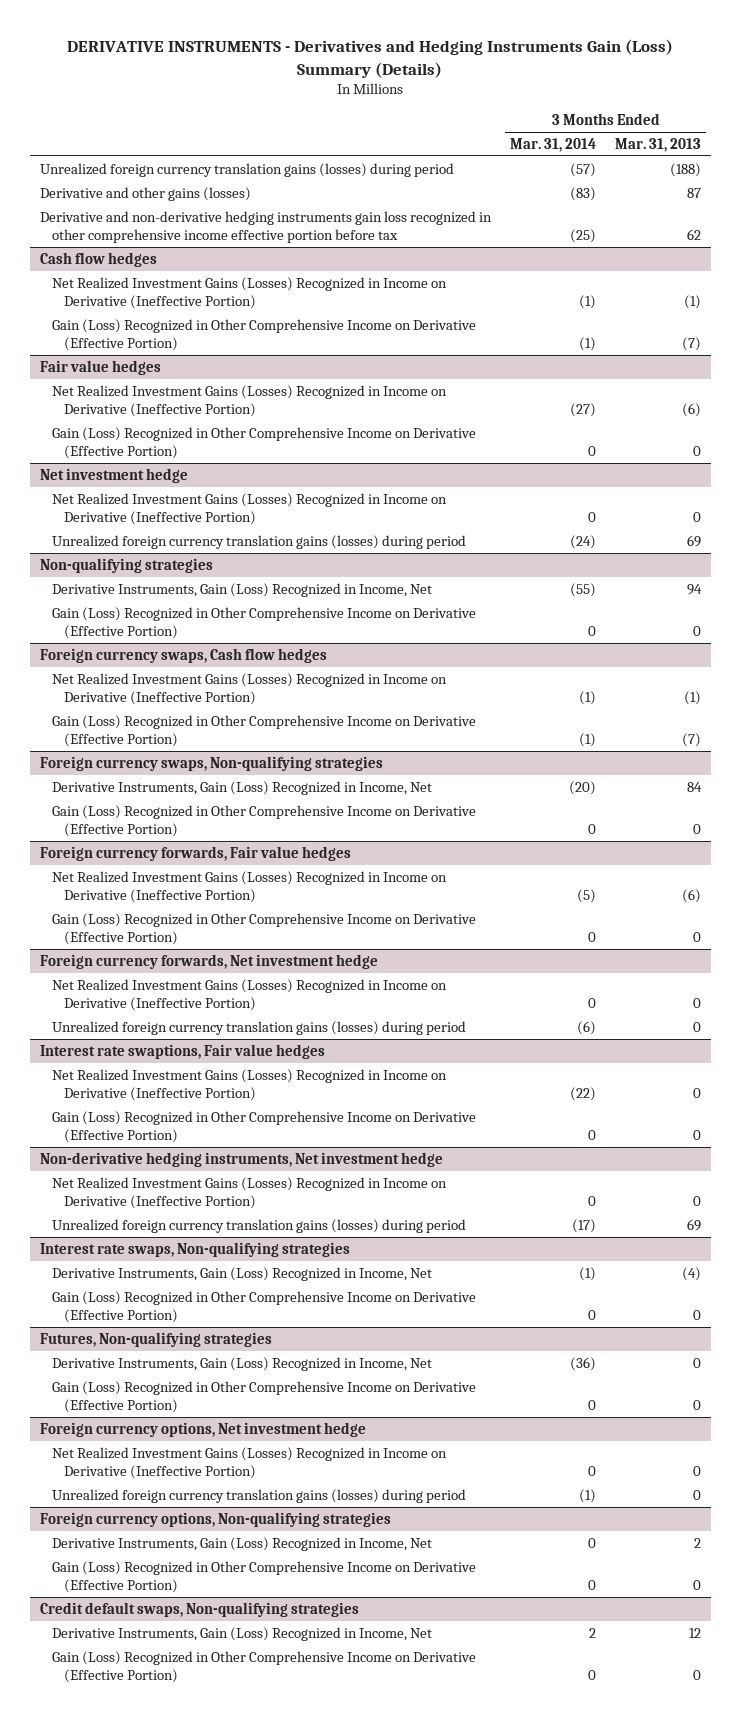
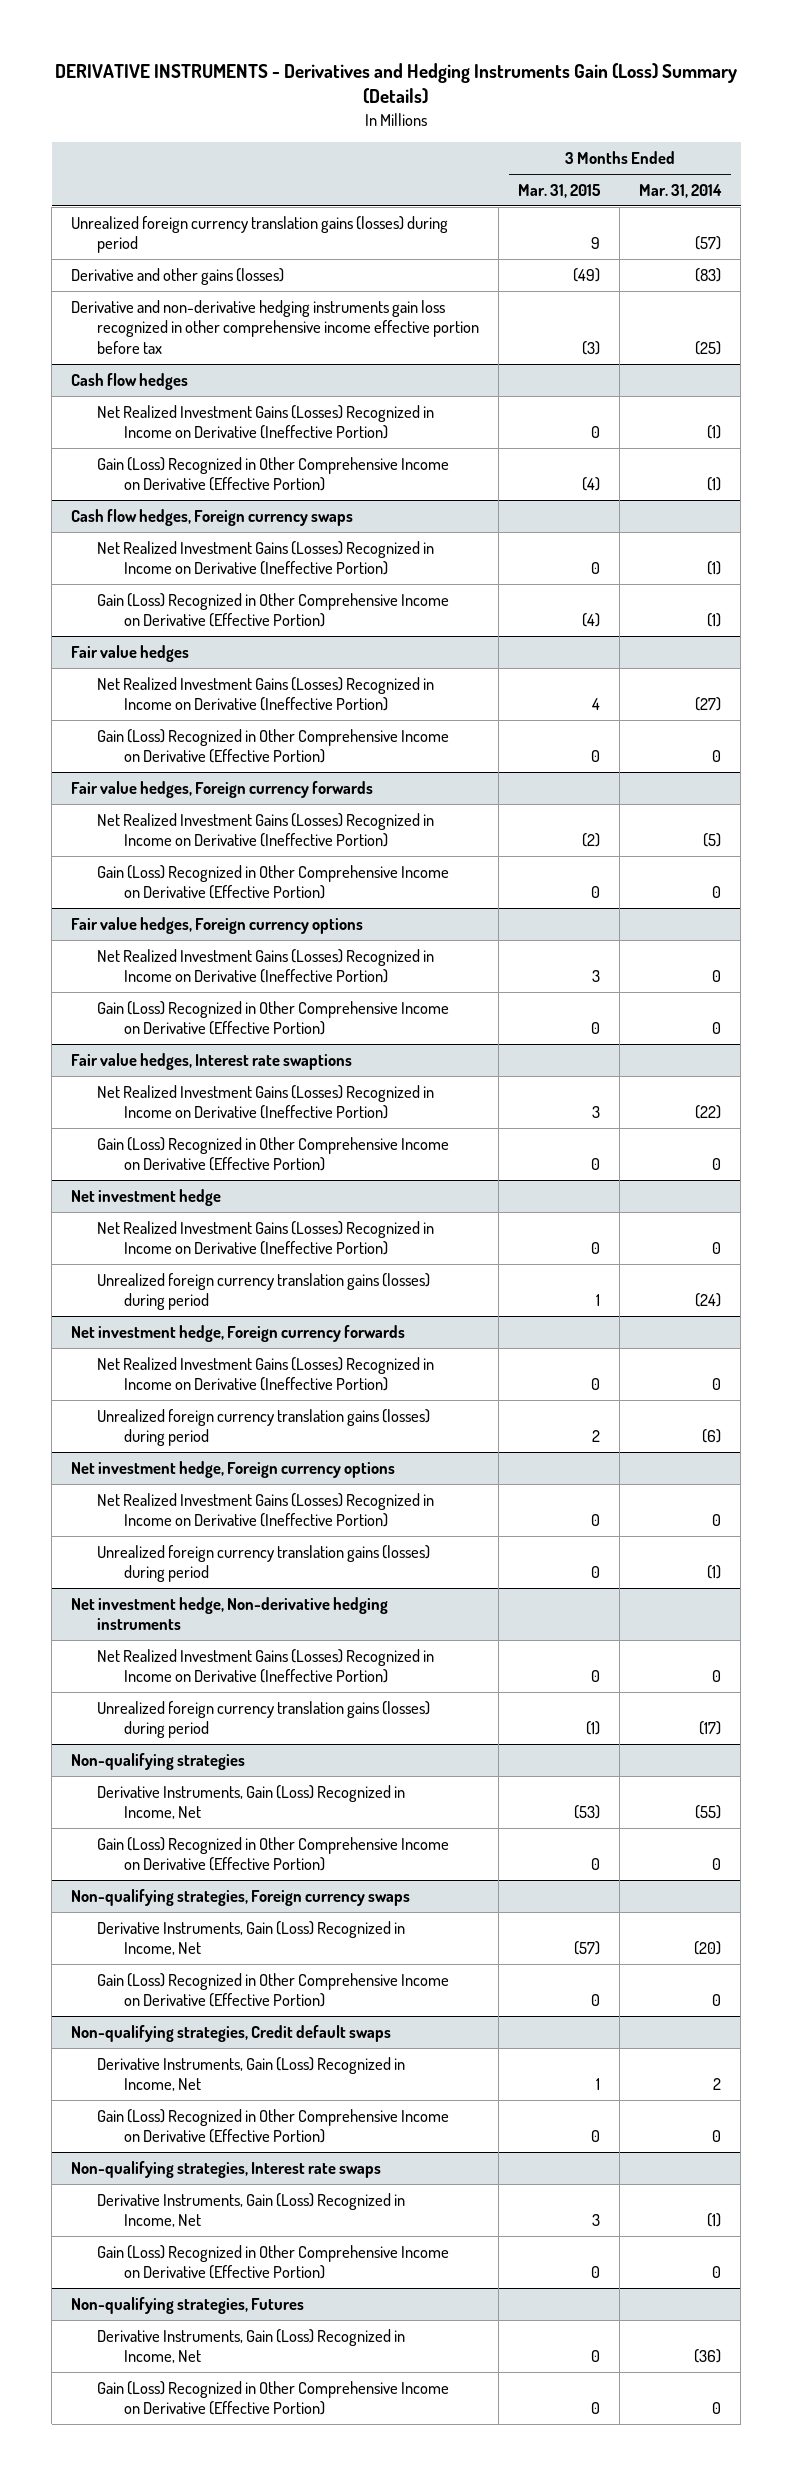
- | 3 Months Ended Mar. 31, 2014 | 3 Months Ended Mar. 31, 2013
+ | 3 Months Ended Mar. 31, 2015 | 3 Months Ended Mar. 31, 2014
+ Cash flow hedges, Foreign currency swaps
+ Net Realized Investment Gains (Losses) Recognized in Income on Derivative (Ineffective Portion) | 0 | (1)
+ Gain (Loss) Recognized in Other Comprehensive Income on Derivative (Effective Portion) | (4) | (1)
+ Fair value hedges, Foreign currency forwards
+ Net Realized Investment Gains (Losses) Recognized in Income on Derivative (Ineffective Portion) | (2) | (5)
+ Gain (Loss) Recognized in Other Comprehensive Income on Derivative (Effective Portion) | 0 | 0
+ Fair value hedges, Foreign currency options
+ Net Realized Investment Gains (Losses) Recognized in Income on Derivative (Ineffective Portion) | 3 | 0
+ Gain (Loss) Recognized in Other Comprehensive Income on Derivative (Effective Portion) | 0 | 0
+ Fair value hedges, Interest rate swaptions
+ Net Realized Investment Gains (Losses) Recognized in Income on Derivative (Ineffective Portion) | 3 | (22)
+ Gain (Loss) Recognized in Other Comprehensive Income on Derivative (Effective Portion) | 0 | 0
+ Net investment hedge, Foreign currency forwards
+ Net Realized Investment Gains (Losses) Recognized in Income on Derivative (Ineffective Portion) | 0 | 0
+ Unrealized foreign currency translation gains (losses) during period | 2 | (6)
+ Net investment hedge, Foreign currency options
+ Net Realized Investment Gains (Losses) Recognized in Income on Derivative (Ineffective Portion) | 0 | 0
+ Unrealized foreign currency translation gains (losses) during period | 0 | (1)
+ Net investment hedge, Non-derivative hedging instruments
+ Net Realized Investment Gains (Losses) Recognized in Income on Derivative (Ineffective Portion) | 0 | 0
+ Unrealized foreign currency translation gains (losses) during period | (1) | (17)
- Foreign currency swaps, Cash flow hedges
- Net Realized Investment Gains (Losses) Recognized in Income on Derivative (Ineffective Portion) | (1) | (1)
- Gain (Loss) Recognized in Other Comprehensive Income on Derivative (Effective Portion) | (1) | (7)
- Foreign currency swaps, Non-qualifying strategies
+ Non-qualifying strategies, Foreign currency swaps
- Foreign currency forwards, Fair value hedges
- Net Realized Investment Gains (Losses) Recognized in Income on Derivative (Ineffective Portion) | (5) | (6)
- Gain (Loss) Recognized in Other Comprehensive Income on Derivative (Effective Portion) | 0 | 0
- Foreign currency forwards, Net investment hedge
- Net Realized Investment Gains (Losses) Recognized in Income on Derivative (Ineffective Portion) | 0 | 0
- Unrealized foreign currency translation gains (losses) during period | (6) | 0
- Interest rate swaptions, Fair value hedges
- Net Realized Investment Gains (Losses) Recognized in Income on Derivative (Ineffective Portion) | (22) | 0
+ Non-qualifying strategies, Credit default swaps
+ Derivative Instruments, Gain (Loss) Recognized in Income, Net | 1 | 2
- Non-derivative hedging instruments, Net investment hedge
- Net Realized Investment Gains (Losses) Recognized in Income on Derivative (Ineffective Portion) | 0 | 0
- Unrealized foreign currency translation gains (losses) during period | (17) | 69
- Interest rate swaps, Non-qualifying strategies
+ Non-qualifying strategies, Interest rate swaps
- Futures, Non-qualifying strategies
+ Non-qualifying strategies, Futures
- Foreign currency options, Net investment hedge
- Net Realized Investment Gains (Losses) Recognized in Income on Derivative (Ineffective Portion) | 0 | 0
- Unrealized foreign currency translation gains (losses) during period | (1) | 0
- Foreign currency options, Non-qualifying strategies
- Derivative Instruments, Gain (Loss) Recognized in Income, Net | 0 | 2
- Gain (Loss) Recognized in Other Comprehensive Income on Derivative (Effective Portion) | 0 | 0
- Credit default swaps, Non-qualifying strategies
- Derivative Instruments, Gain (Loss) Recognized in Income, Net | 2 | 12
- Gain (Loss) Recognized in Other Comprehensive Income on Derivative (Effective Portion) | 0 | 0

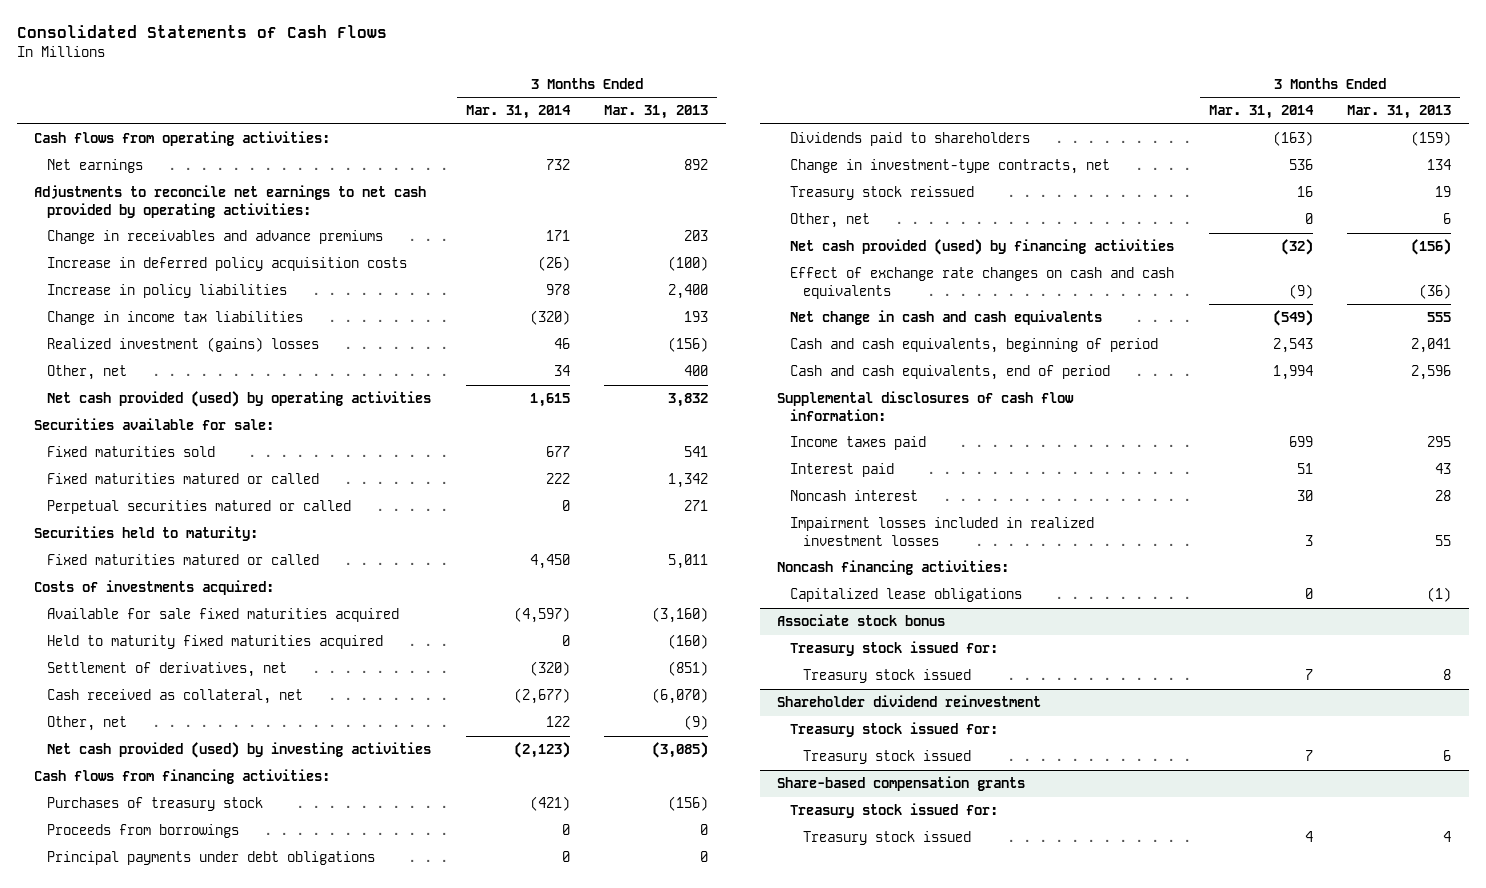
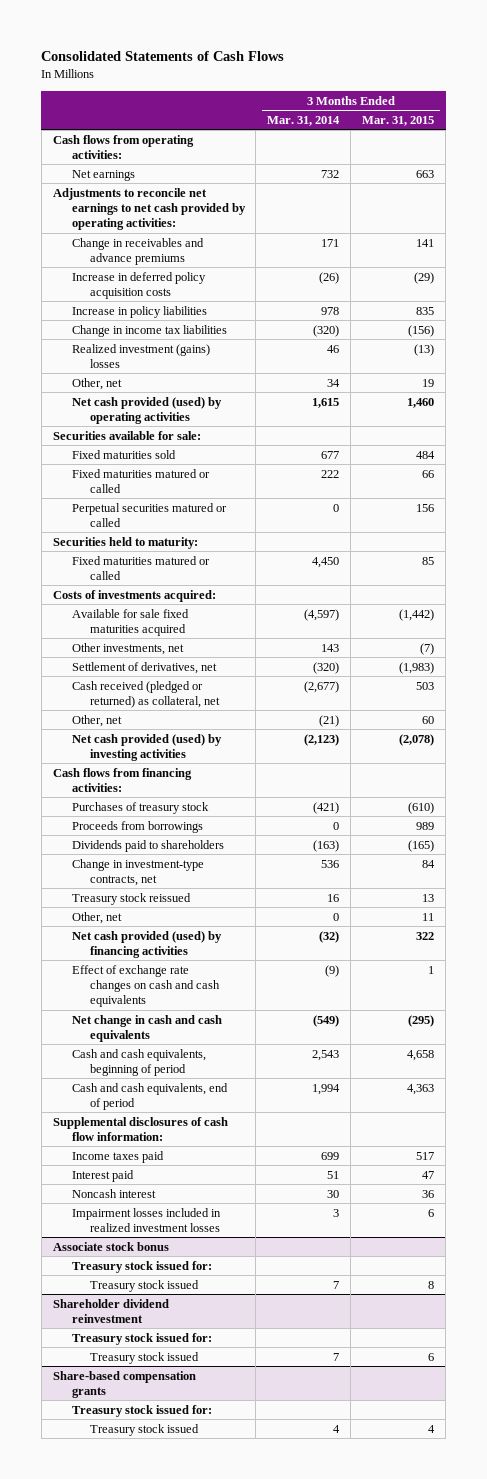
- | 3 Months Ended Mar. 31, 2014 | 3 Months Ended Mar. 31, 2013
+ | 3 Months Ended Mar. 31, 2014 | 3 Months Ended Mar. 31, 2015
- Held to maturity fixed maturities acquired | 0 | (160)
+ Other investments, net | 143 | (7)
- Cash received as collateral, net | (2,677) | (6,070)
- Other, net | 122 | (9)
+ Cash received (pledged or returned) as collateral, net | (2,677) | 503
+ Other, net | (21) | 60
- Principal payments under debt obligations | 0 | 0
- Noncash financing activities:
- Capitalized lease obligations | 0 | (1)

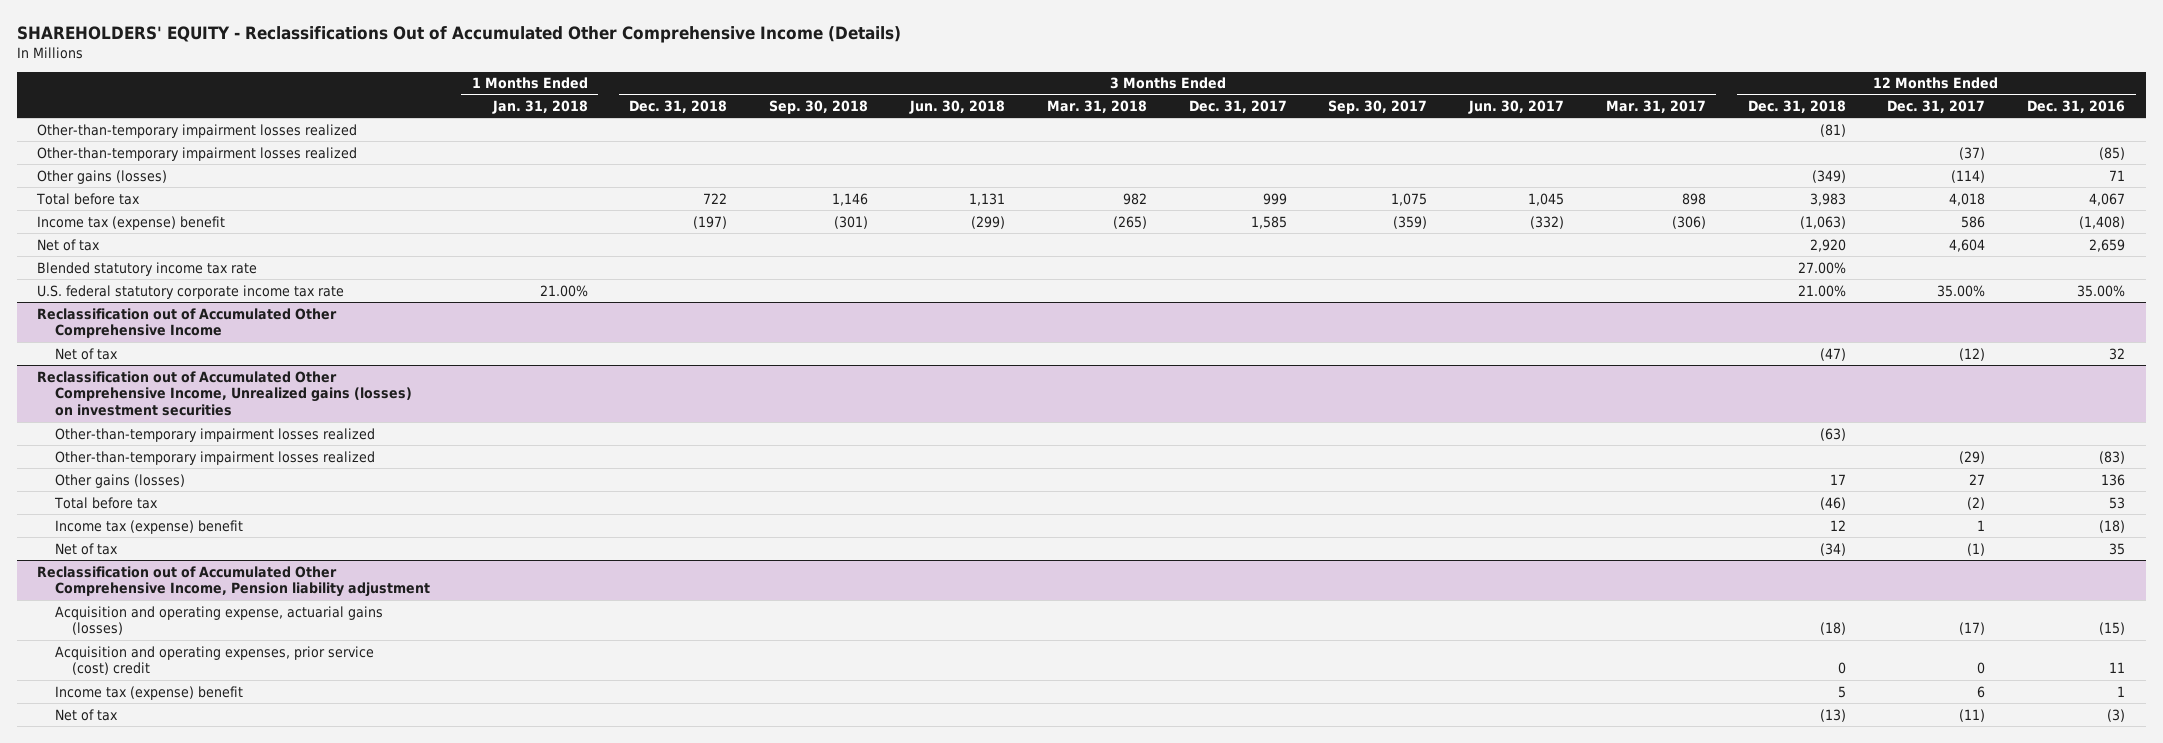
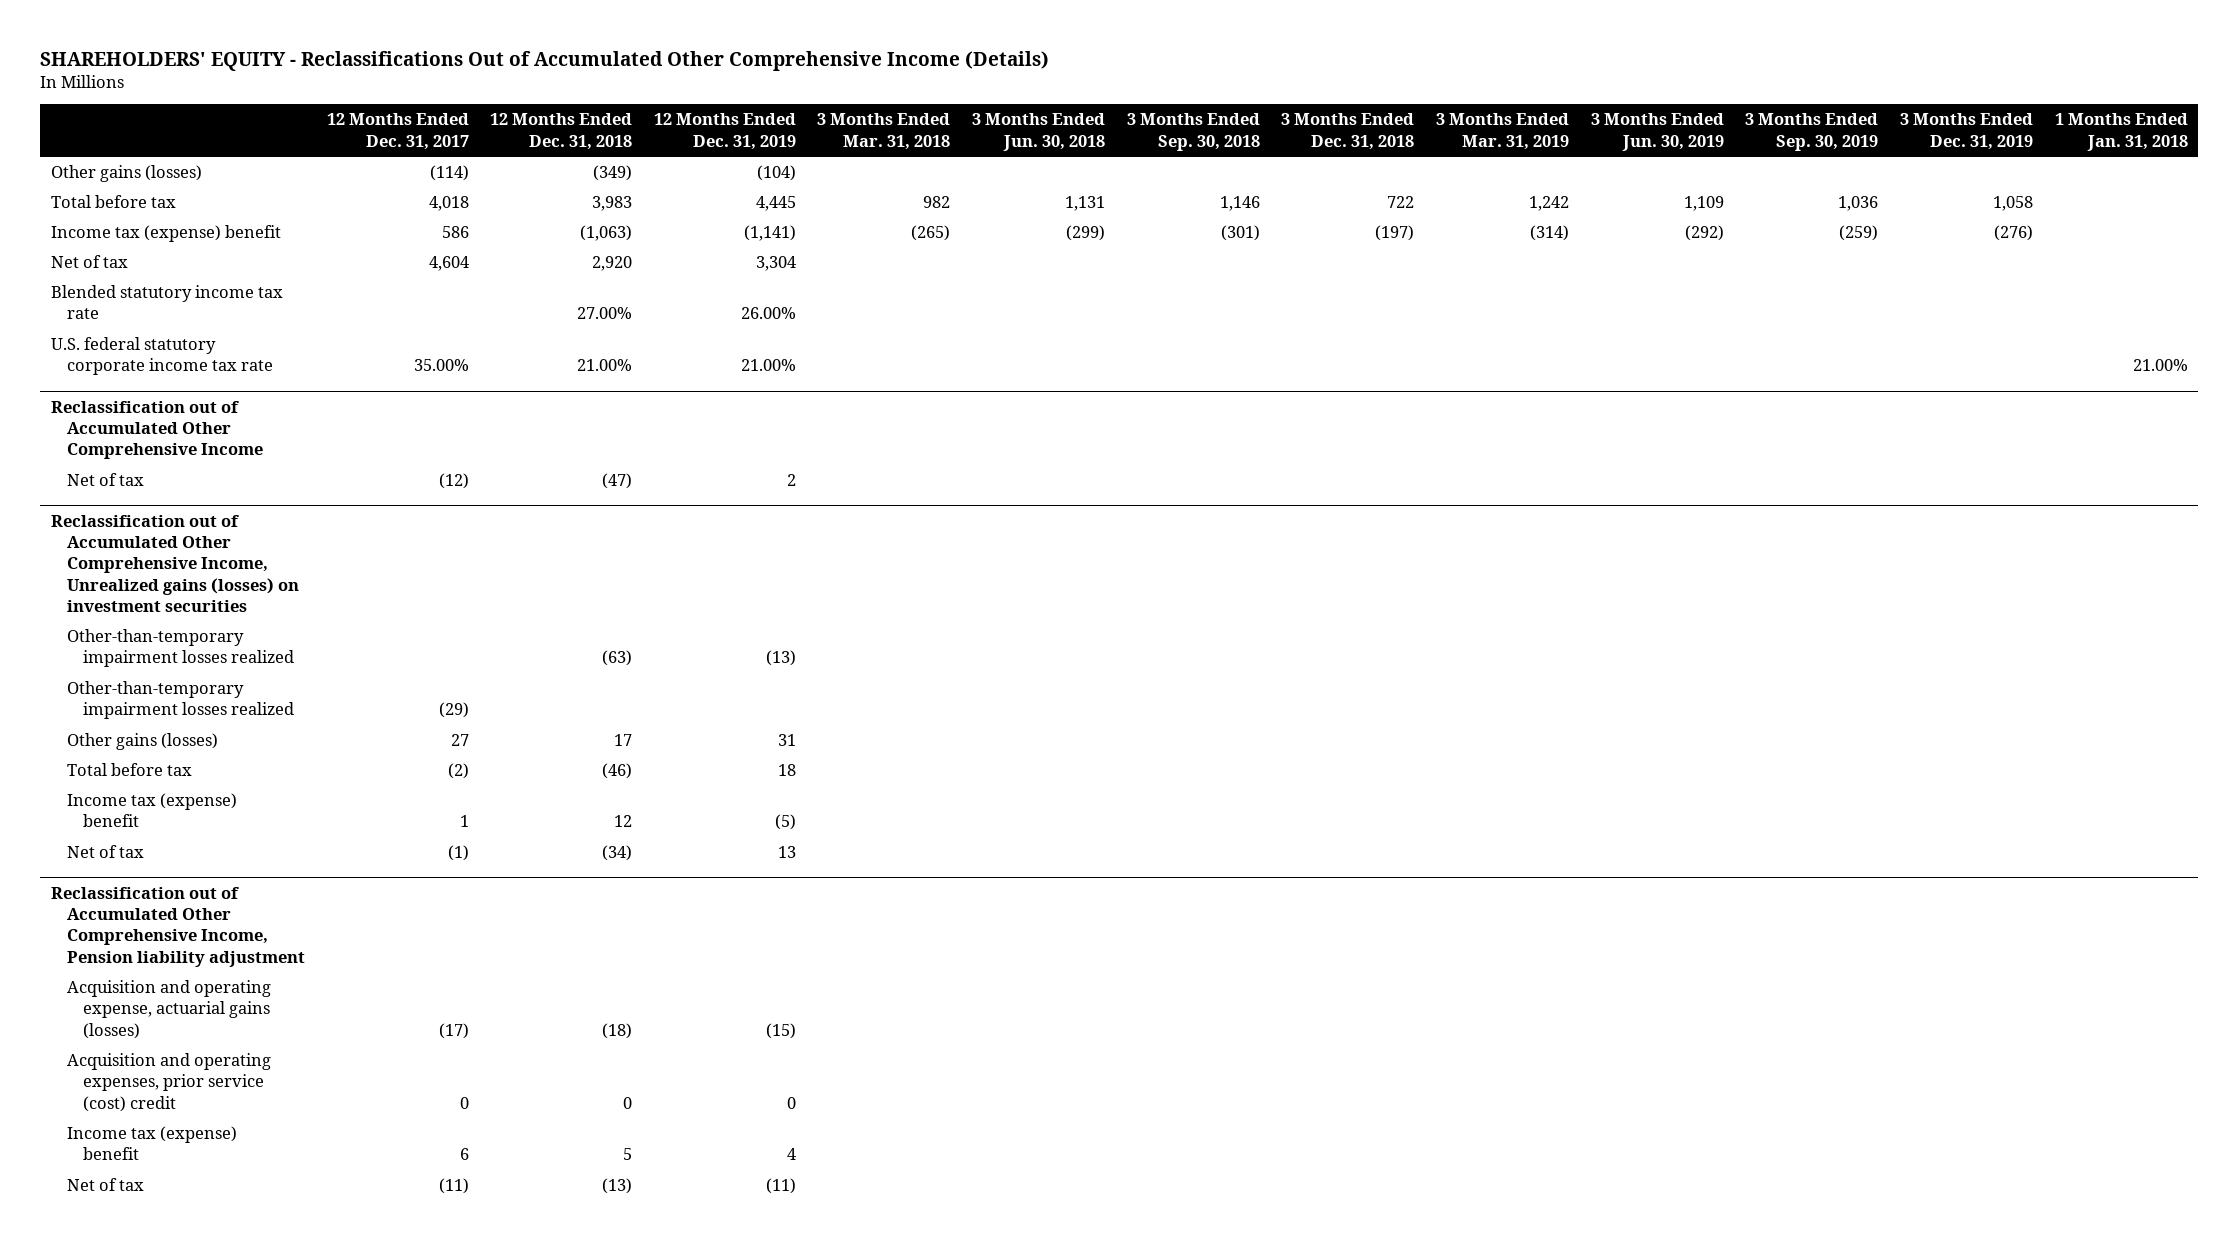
- | 1 Months Ended Jan. 31, 2018 | 3 Months Ended Dec. 31, 2018 | 3 Months Ended Sep. 30, 2018 | 3 Months Ended Jun. 30, 2018 | 3 Months Ended Mar. 31, 2018 | 3 Months Ended Dec. 31, 2017 | 3 Months Ended Sep. 30, 2017 | 3 Months Ended Jun. 30, 2017 | 3 Months Ended Mar. 31, 2017 | 12 Months Ended Dec. 31, 2018 | 12 Months Ended Dec. 31, 2017 | 12 Months Ended Dec. 31, 2016
+ | 12 Months Ended Dec. 31, 2017 | 12 Months Ended Dec. 31, 2018 | 12 Months Ended Dec. 31, 2019 | 3 Months Ended Mar. 31, 2018 | 3 Months Ended Jun. 30, 2018 | 3 Months Ended Sep. 30, 2018 | 3 Months Ended Dec. 31, 2018 | 3 Months Ended Mar. 31, 2019 | 3 Months Ended Jun. 30, 2019 | 3 Months Ended Sep. 30, 2019 | 3 Months Ended Dec. 31, 2019 | 1 Months Ended Jan. 31, 2018
- Other-than-temporary impairment losses realized | | | | | | | | | | (81) | |
- Other-than-temporary impairment losses realized | | | | | | | | | | | (37) | (85)

